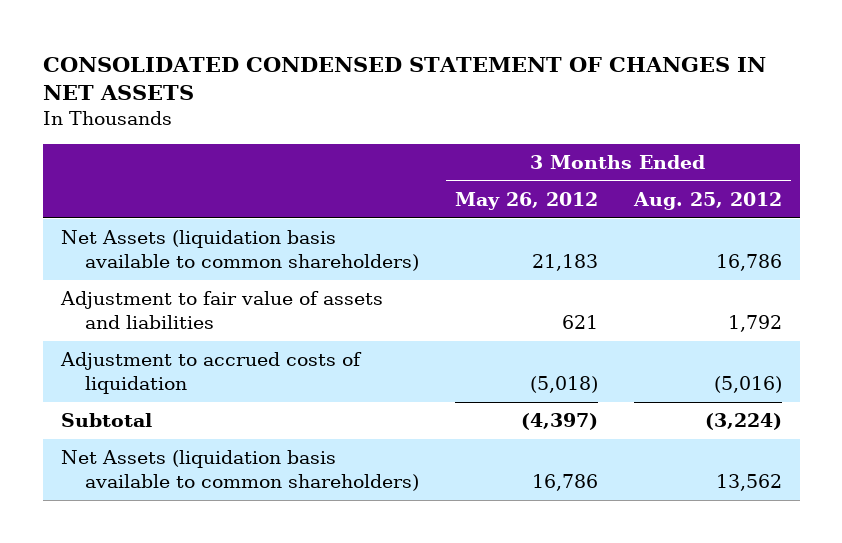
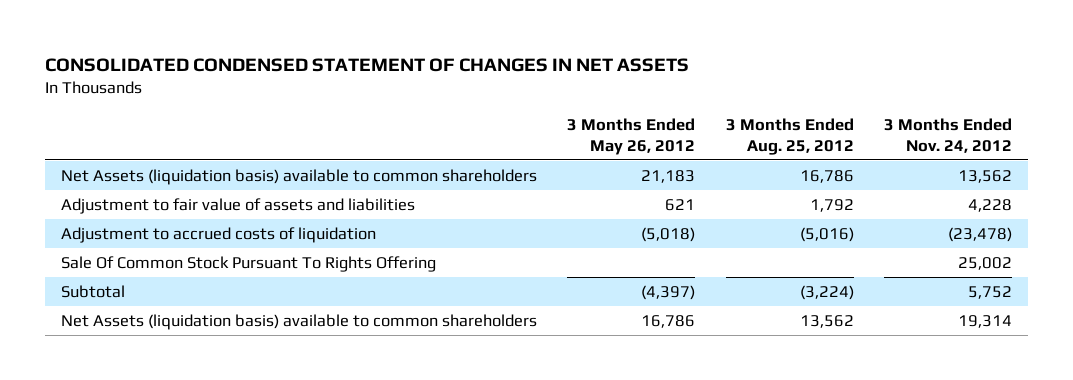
- | 3 Months Ended May 26, 2012 | 3 Months Ended Aug. 25, 2012
+ | 3 Months Ended May 26, 2012 | 3 Months Ended Aug. 25, 2012 | 3 Months Ended Nov. 24, 2012
- Net Assets (liquidation basis available to common shareholders) | 21,183 | 16,786
+ Net Assets (liquidation basis) available to common shareholders | 21,183 | 16,786 | 13,562
+ Sale Of Common Stock Pursuant To Rights Offering | | | 25,002
- Net Assets (liquidation basis available to common shareholders) | 16,786 | 13,562
+ Net Assets (liquidation basis) available to common shareholders | 16,786 | 13,562 | 19,314

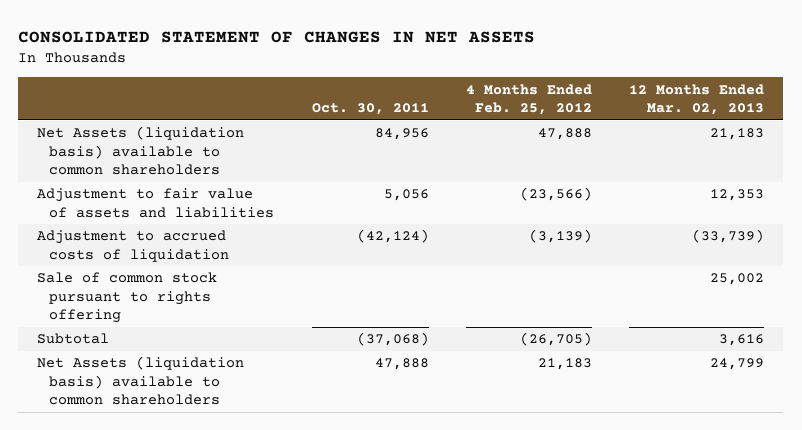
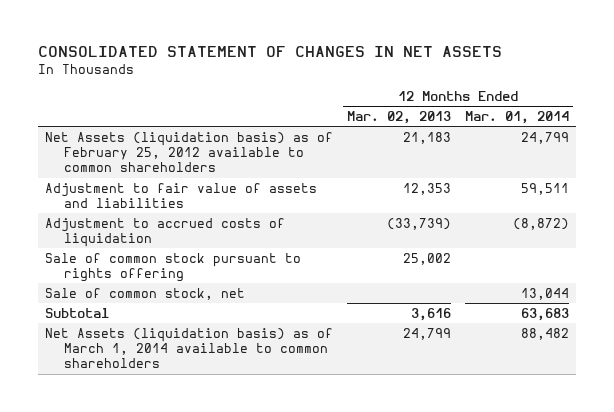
- | Oct. 30, 2011 | 4 Months Ended Feb. 25, 2012 | 12 Months Ended Mar. 02, 2013
+ | 12 Months Ended Mar. 02, 2013 | 12 Months Ended Mar. 01, 2014
- Net Assets (liquidation basis) available to common shareholders | 84,956 | 47,888 | 21,183
+ Net Assets (liquidation basis) as of February 25, 2012 available to common shareholders | 21,183 | 24,799
+ Sale of common stock, net | | 13,044
- Net Assets (liquidation basis) available to common shareholders | 47,888 | 21,183 | 24,799
+ Net Assets (liquidation basis) as of March 1, 2014 available to common shareholders | 24,799 | 88,482

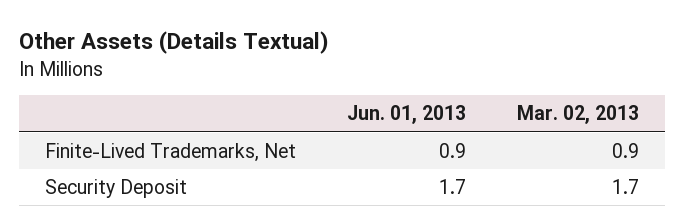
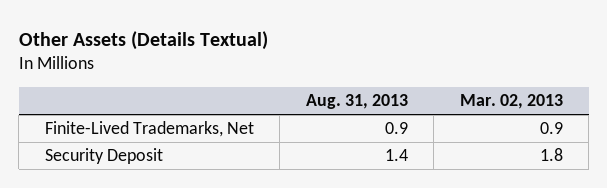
- | Jun. 01, 2013 | Mar. 02, 2013
+ | Aug. 31, 2013 | Mar. 02, 2013
- Security Deposit | 1.7 | 1.7
+ Security Deposit | 1.4 | 1.8

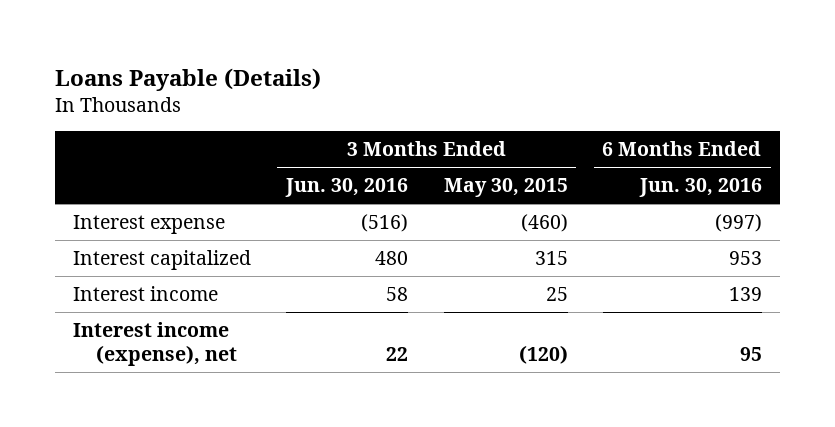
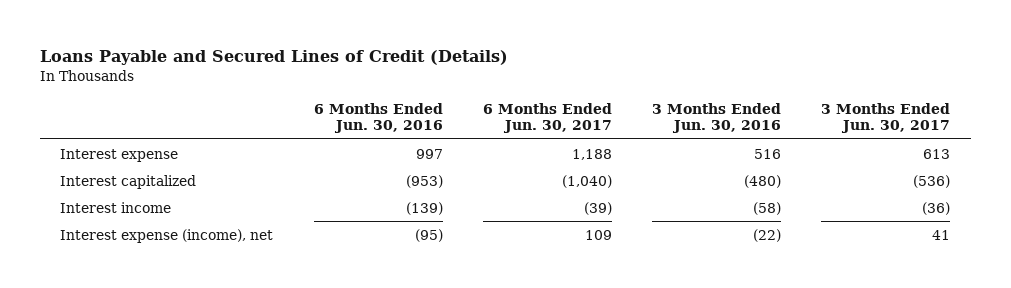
- Loans Payable (Details)
+ Loans Payable and Secured Lines of Credit (Details)
- | 3 Months Ended Jun. 30, 2016 | 3 Months Ended May 30, 2015 | 6 Months Ended Jun. 30, 2016
+ | 6 Months Ended Jun. 30, 2016 | 6 Months Ended Jun. 30, 2017 | 3 Months Ended Jun. 30, 2016 | 3 Months Ended Jun. 30, 2017
- Interest expense | (516) | (460) | (997)
- Interest capitalized | 480 | 315 | 953
- Interest income | 58 | 25 | 139
- Interest income (expense), net | 22 | (120) | 95
+ Interest expense | 997 | 1,188 | 516 | 613
+ Interest capitalized | (953) | (1,040) | (480) | (536)
+ Interest income | (139) | (39) | (58) | (36)
+ Interest expense (income), net | (95) | 109 | (22) | 41

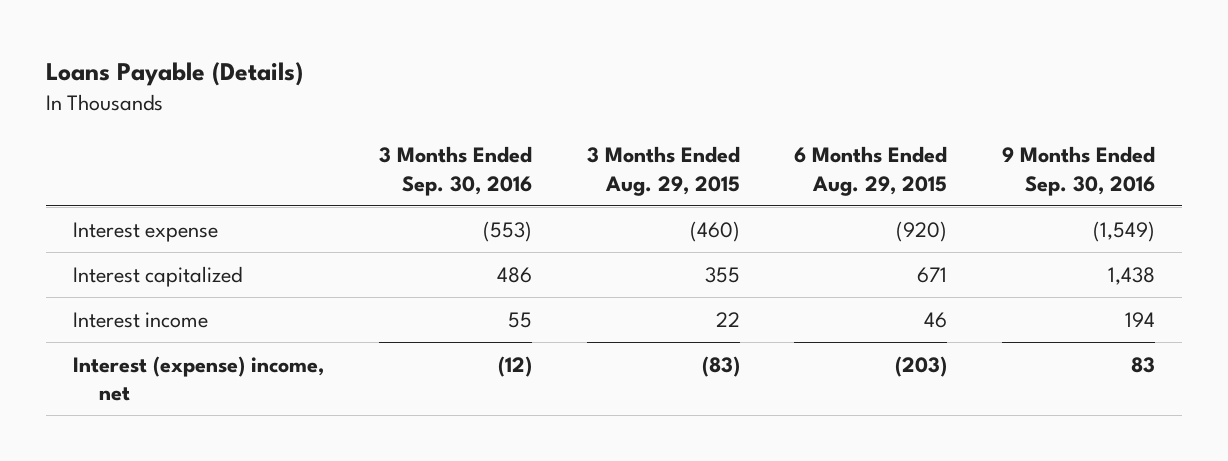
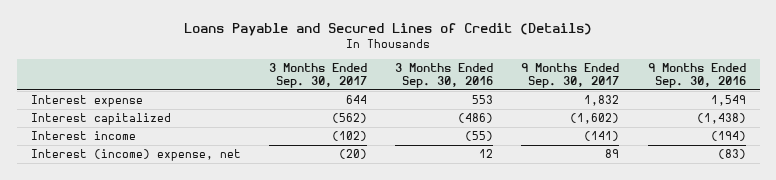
- Loans Payable (Details)
+ Loans Payable and Secured Lines of Credit (Details)
- | 3 Months Ended Sep. 30, 2016 | 3 Months Ended Aug. 29, 2015 | 6 Months Ended Aug. 29, 2015 | 9 Months Ended Sep. 30, 2016
+ | 3 Months Ended Sep. 30, 2017 | 3 Months Ended Sep. 30, 2016 | 9 Months Ended Sep. 30, 2017 | 9 Months Ended Sep. 30, 2016
- Interest expense | (553) | (460) | (920) | (1,549)
- Interest capitalized | 486 | 355 | 671 | 1,438
- Interest income | 55 | 22 | 46 | 194
- Interest (expense) income, net | (12) | (83) | (203) | 83
+ Interest expense | 644 | 553 | 1,832 | 1,549
+ Interest capitalized | (562) | (486) | (1,602) | (1,438)
+ Interest income | (102) | (55) | (141) | (194)
+ Interest (income) expense, net | (20) | 12 | 89 | (83)

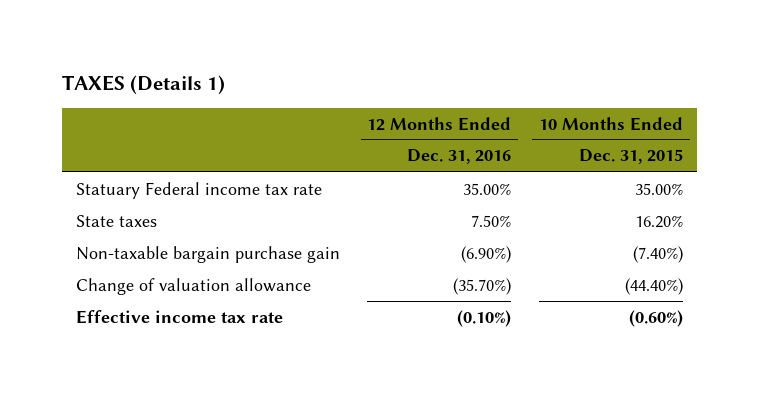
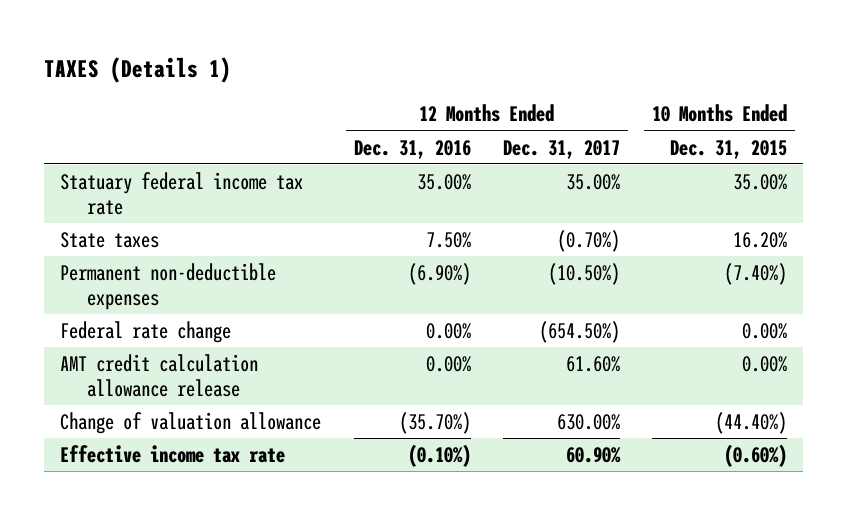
- | 12 Months Ended Dec. 31, 2016 | 10 Months Ended Dec. 31, 2015
+ | 12 Months Ended Dec. 31, 2016 | 12 Months Ended Dec. 31, 2017 | 10 Months Ended Dec. 31, 2015
- Statuary Federal income tax rate | 35.00% | 35.00%
+ Statuary federal income tax rate | 35.00% | 35.00% | 35.00%
- Non-taxable bargain purchase gain | (6.90%) | (7.40%)
+ Permanent non-deductible expenses | (6.90%) | (10.50%) | (7.40%)
+ Federal rate change | 0.00% | (654.50%) | 0.00%
+ AMT credit calculation allowance release | 0.00% | 61.60% | 0.00%

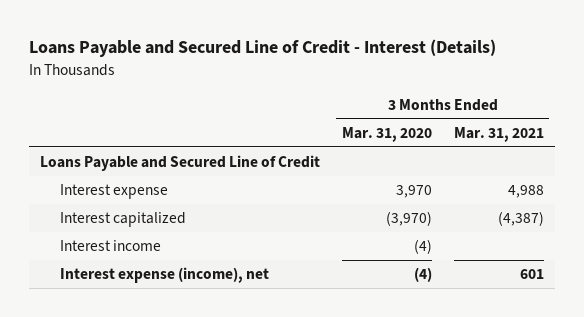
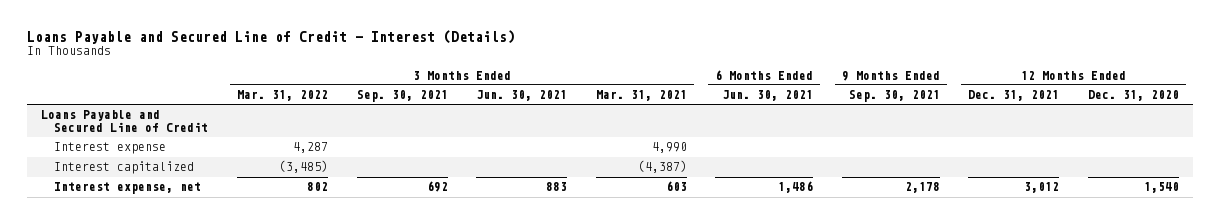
- | 3 Months Ended Mar. 31, 2020 | 3 Months Ended Mar. 31, 2021
+ | 3 Months Ended Mar. 31, 2022 | 3 Months Ended Sep. 30, 2021 | 3 Months Ended Jun. 30, 2021 | 3 Months Ended Mar. 31, 2021 | 6 Months Ended Jun. 30, 2021 | 9 Months Ended Sep. 30, 2021 | 12 Months Ended Dec. 31, 2021 | 12 Months Ended Dec. 31, 2020
- Interest expense | 3,970 | 4,988
+ Interest expense | 4,287 | | | 4,990 | | | |
- Interest income | (4) |
- Interest expense (income), net | (4) | 601
+ Interest expense, net | 802 | 692 | 883 | 603 | 1,486 | 2,178 | 3,012 | 1,540

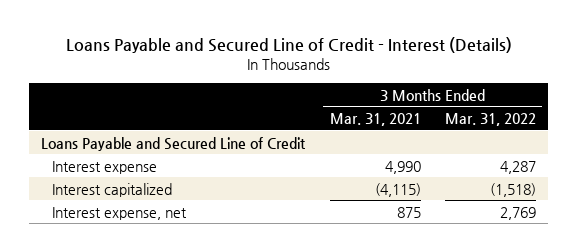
- | 3 Months Ended Mar. 31, 2022 | 3 Months Ended Sep. 30, 2021 | 3 Months Ended Jun. 30, 2021 | 3 Months Ended Mar. 31, 2021 | 6 Months Ended Jun. 30, 2021 | 9 Months Ended Sep. 30, 2021 | 12 Months Ended Dec. 31, 2021 | 12 Months Ended Dec. 31, 2020
+ | 3 Months Ended Mar. 31, 2021 | 3 Months Ended Mar. 31, 2022
- Interest capitalized | (3,485) | | | (4,387) | | | |
- Interest expense, net | 802 | 692 | 883 | 603 | 1,486 | 2,178 | 3,012 | 1,540
+ Interest capitalized | (4,115) | (1,518)
+ Interest expense, net | 875 | 2,769

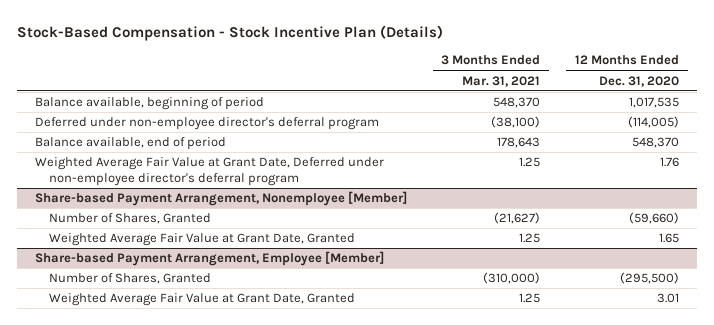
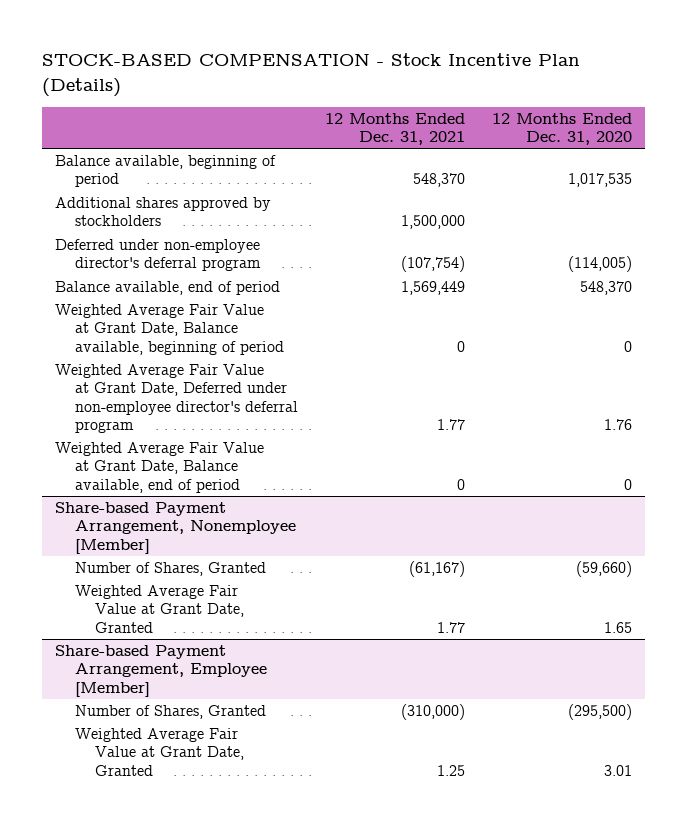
- Stock-Based Compensation - Stock Incentive Plan (Details)
+ STOCK-BASED COMPENSATION - Stock Incentive Plan (Details)
- | 3 Months Ended Mar. 31, 2021 | 12 Months Ended Dec. 31, 2020
+ | 12 Months Ended Dec. 31, 2021 | 12 Months Ended Dec. 31, 2020
+ Additional shares approved by stockholders | 1,500,000 |
+ Weighted Average Fair Value at Grant Date, Balance available, beginning of period | 0 | 0
+ Weighted Average Fair Value at Grant Date, Balance available, end of period | 0 | 0

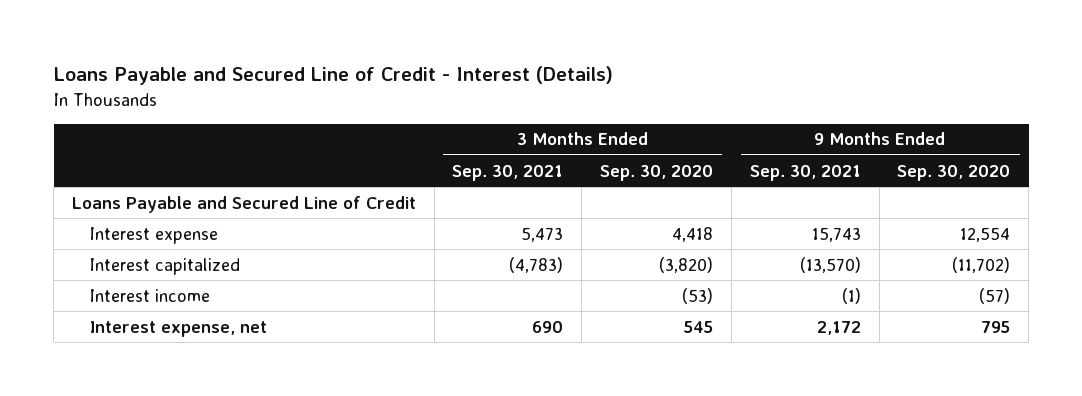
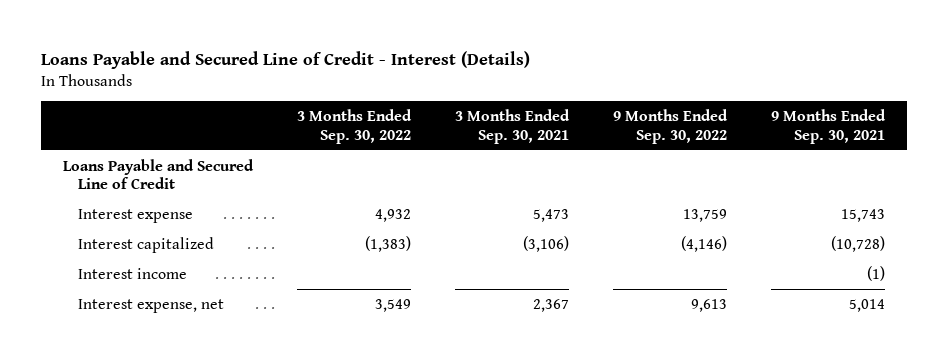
- | 3 Months Ended Sep. 30, 2021 | 3 Months Ended Sep. 30, 2020 | 9 Months Ended Sep. 30, 2021 | 9 Months Ended Sep. 30, 2020
+ | 3 Months Ended Sep. 30, 2022 | 3 Months Ended Sep. 30, 2021 | 9 Months Ended Sep. 30, 2022 | 9 Months Ended Sep. 30, 2021
- Interest capitalized | (4,783) | (3,820) | (13,570) | (11,702)
+ Interest capitalized | (1,383) | (3,106) | (4,146) | (10,728)
- Interest expense, net | 690 | 545 | 2,172 | 795
+ Interest expense, net | 3,549 | 2,367 | 9,613 | 5,014

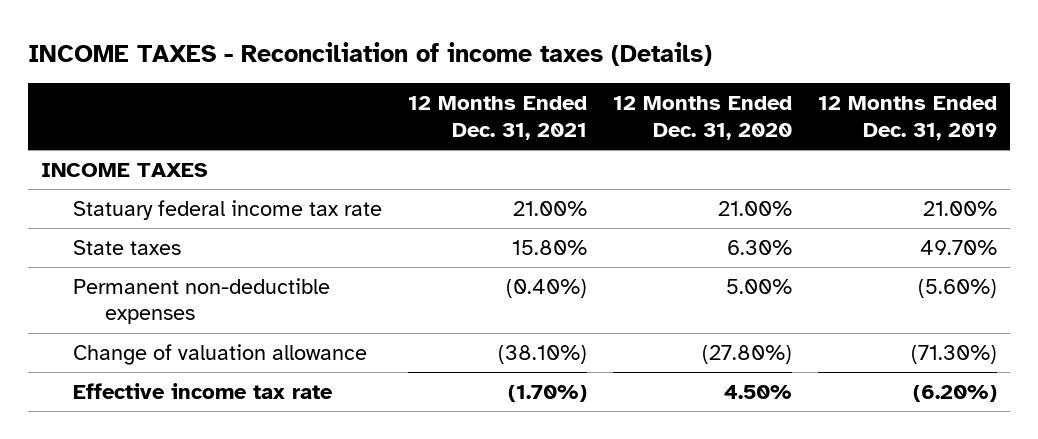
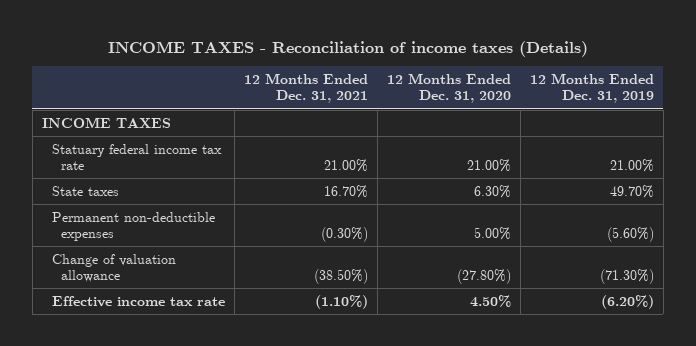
- State taxes | 15.80% | 6.30% | 49.70%
- Permanent non-deductible expenses | (0.40%) | 5.00% | (5.60%)
- Change of valuation allowance | (38.10%) | (27.80%) | (71.30%)
- Effective income tax rate | (1.70%) | 4.50% | (6.20%)
+ State taxes | 16.70% | 6.30% | 49.70%
+ Permanent non-deductible expenses | (0.30%) | 5.00% | (5.60%)
+ Change of valuation allowance | (38.50%) | (27.80%) | (71.30%)
+ Effective income tax rate | (1.10%) | 4.50% | (6.20%)

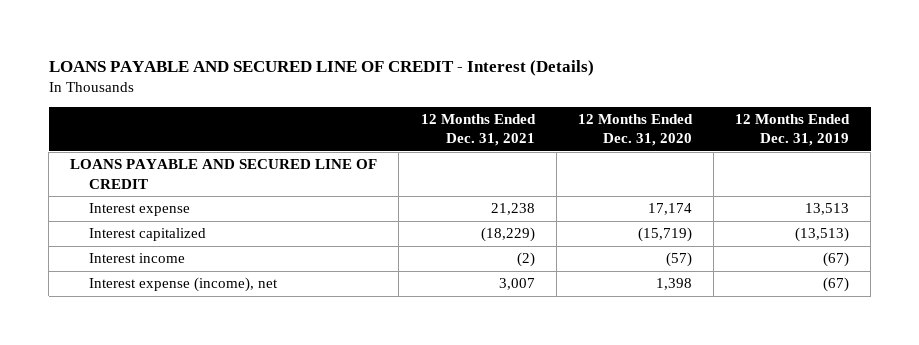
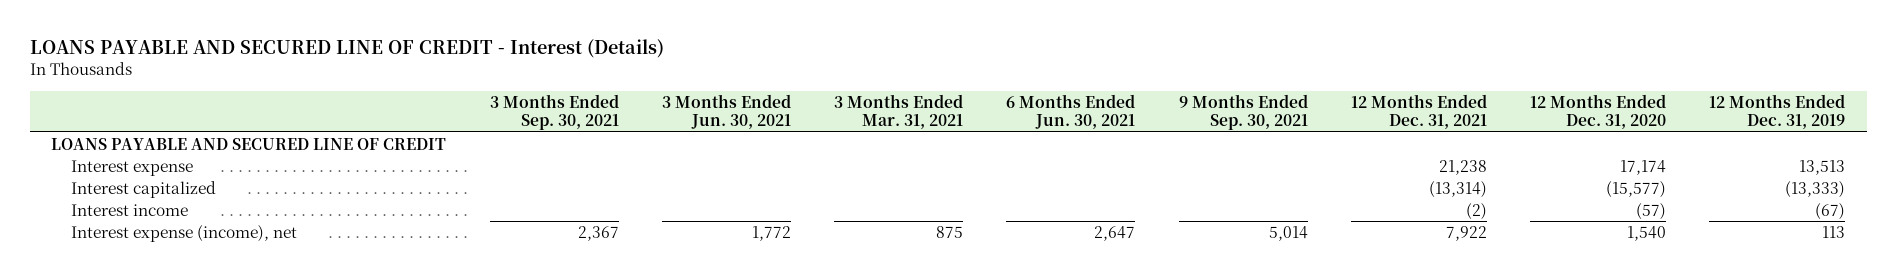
- | 12 Months Ended Dec. 31, 2021 | 12 Months Ended Dec. 31, 2020 | 12 Months Ended Dec. 31, 2019
+ | 3 Months Ended Sep. 30, 2021 | 3 Months Ended Jun. 30, 2021 | 3 Months Ended Mar. 31, 2021 | 6 Months Ended Jun. 30, 2021 | 9 Months Ended Sep. 30, 2021 | 12 Months Ended Dec. 31, 2021 | 12 Months Ended Dec. 31, 2020 | 12 Months Ended Dec. 31, 2019
- Interest capitalized | (18,229) | (15,719) | (13,513)
+ Interest capitalized | | | | | | (13,314) | (15,577) | (13,333)
- Interest expense (income), net | 3,007 | 1,398 | (67)
+ Interest expense (income), net | 2,367 | 1,772 | 875 | 2,647 | 5,014 | 7,922 | 1,540 | 113

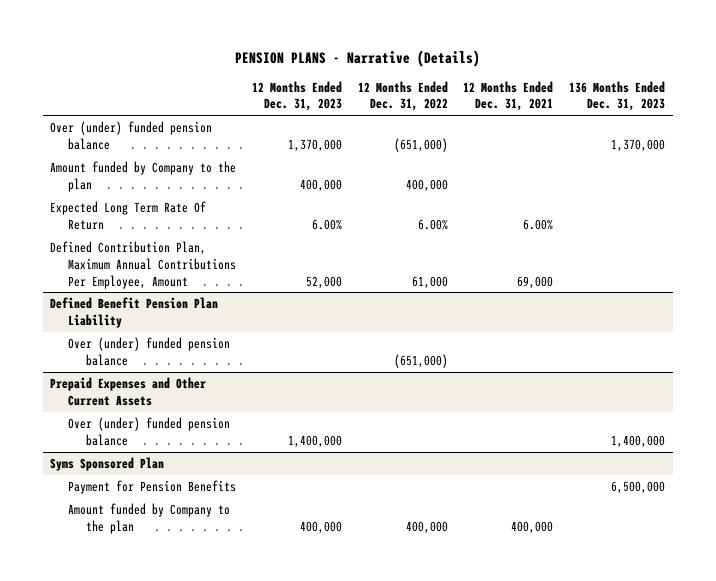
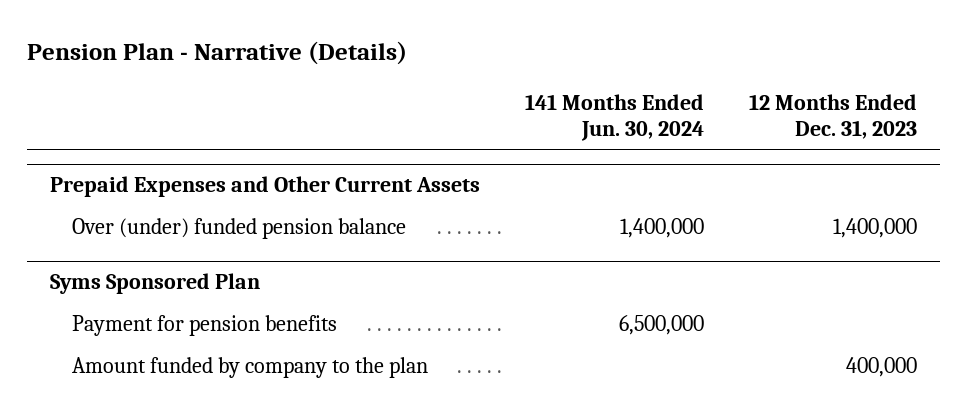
- PENSION PLANS - Narrative (Details)
+ Pension Plan - Narrative (Details)
- | 12 Months Ended Dec. 31, 2023 | 12 Months Ended Dec. 31, 2022 | 12 Months Ended Dec. 31, 2021 | 136 Months Ended Dec. 31, 2023
+ | 141 Months Ended Jun. 30, 2024 | 12 Months Ended Dec. 31, 2023
- Over (under) funded pension balance | 1,370,000 | (651,000) | | 1,370,000
- Amount funded by Company to the plan | 400,000 | 400,000 | |
- Expected Long Term Rate Of Return | 6.00% | 6.00% | 6.00% |
- Defined Contribution Plan, Maximum Annual Contributions Per Employee, Amount | 52,000 | 61,000 | 69,000 |
- Defined Benefit Pension Plan Liability
- Over (under) funded pension balance | | (651,000) | |
@ Syms Sponsored Plan
- Payment for Pension Benefits | | | | 6,500,000
- Amount funded by Company to the plan | 400,000 | 400,000 | 400,000 |
+ Payment for pension benefits | 6,500,000 |
+ Amount funded by company to the plan | | 400,000

